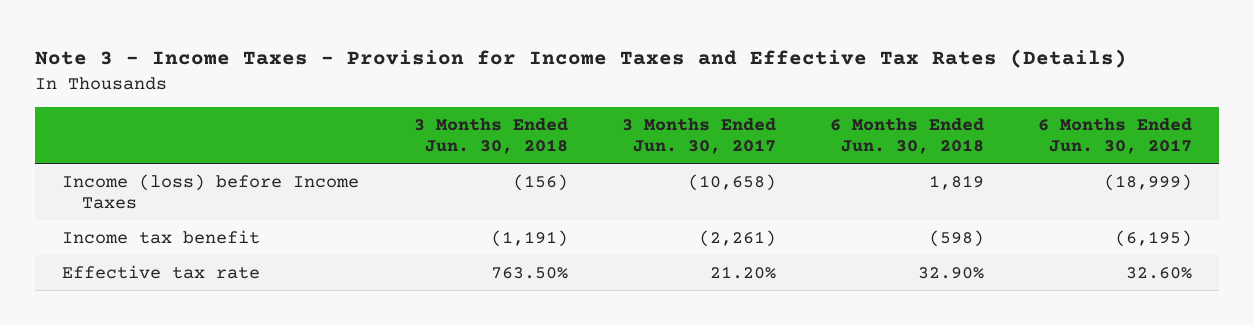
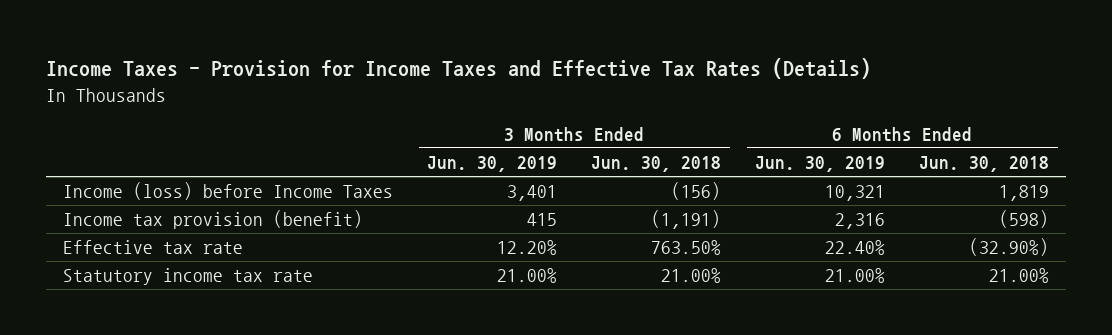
- Note 3 - Income Taxes - Provision for Income Taxes and Effective Tax Rates (Details)
+ Income Taxes - Provision for Income Taxes and Effective Tax Rates (Details)
- | 3 Months Ended Jun. 30, 2018 | 3 Months Ended Jun. 30, 2017 | 6 Months Ended Jun. 30, 2018 | 6 Months Ended Jun. 30, 2017
+ | 3 Months Ended Jun. 30, 2019 | 3 Months Ended Jun. 30, 2018 | 6 Months Ended Jun. 30, 2019 | 6 Months Ended Jun. 30, 2018
- Income tax benefit | (1,191) | (2,261) | (598) | (6,195)
- Effective tax rate | 763.50% | 21.20% | 32.90% | 32.60%
+ Income tax provision (benefit) | 415 | (1,191) | 2,316 | (598)
+ Effective tax rate | 12.20% | 763.50% | 22.40% | (32.90%)
+ Statutory income tax rate | 21.00% | 21.00% | 21.00% | 21.00%

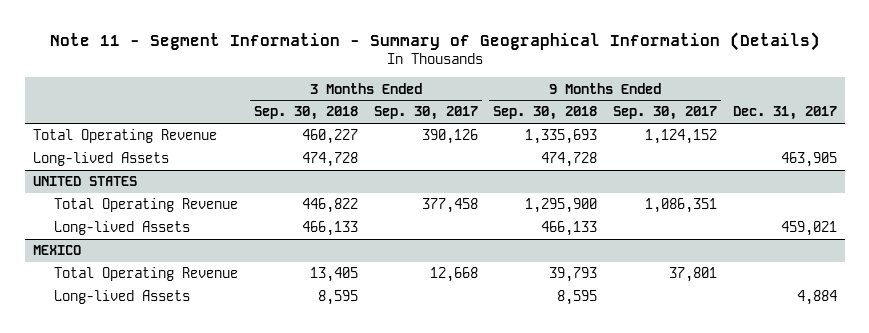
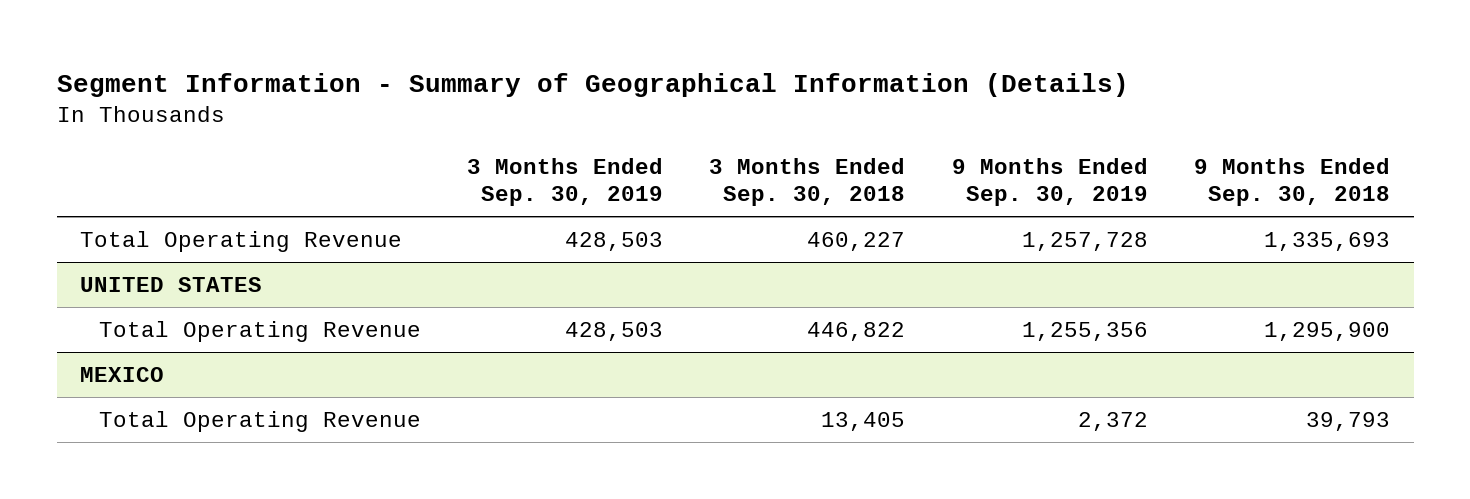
- Note 11 - Segment Information - Summary of Geographical Information (Details)
+ Segment Information - Summary of Geographical Information (Details)
- | 3 Months Ended Sep. 30, 2018 | 3 Months Ended Sep. 30, 2017 | 9 Months Ended Sep. 30, 2018 | 9 Months Ended Sep. 30, 2017 | Dec. 31, 2017
+ | 3 Months Ended Sep. 30, 2019 | 3 Months Ended Sep. 30, 2018 | 9 Months Ended Sep. 30, 2019 | 9 Months Ended Sep. 30, 2018
- Long-lived Assets | 474,728 | | 474,728 | | 463,905
@ UNITED STATES
- Long-lived Assets | 466,133 | | 466,133 | | 459,021
@ MEXICO
- Long-lived Assets | 8,595 | | 8,595 | | 4,884

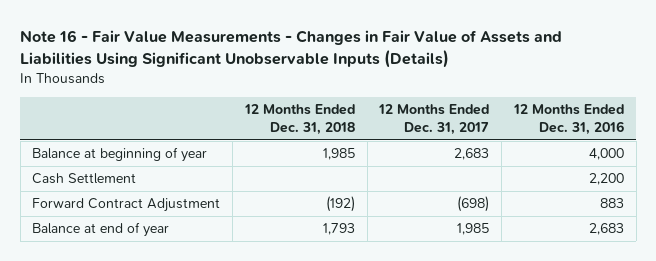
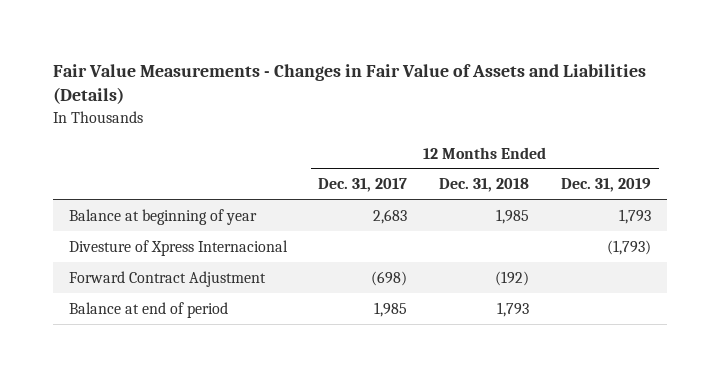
- Note 16 - Fair Value Measurements - Changes in Fair Value of Assets and Liabilities Using Significant Unobservable Inputs (Details)
+ Fair Value Measurements - Changes in Fair Value of Assets and Liabilities (Details)
- | 12 Months Ended Dec. 31, 2018 | 12 Months Ended Dec. 31, 2017 | 12 Months Ended Dec. 31, 2016
+ | 12 Months Ended Dec. 31, 2017 | 12 Months Ended Dec. 31, 2018 | 12 Months Ended Dec. 31, 2019
- Cash Settlement | | | 2,200
+ Divesture of Xpress Internacional | | | (1,793)
- Balance at end of year | 1,793 | 1,985 | 2,683
+ Balance at end of period | 1,985 | 1,793 |

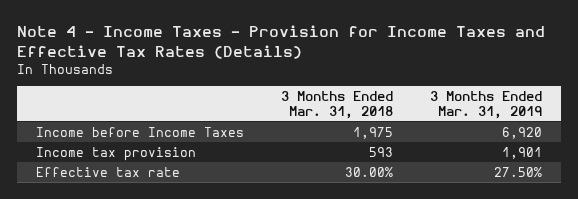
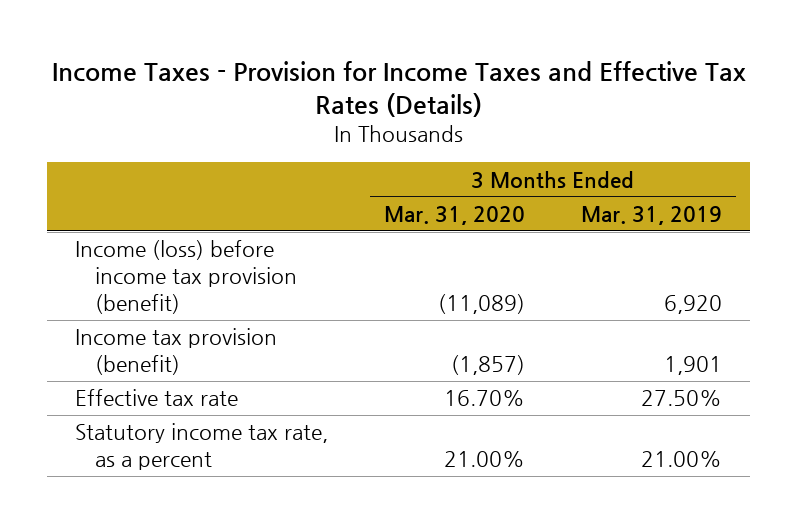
- Note 4 - Income Taxes - Provision for Income Taxes and Effective Tax Rates (Details)
+ Income Taxes - Provision for Income Taxes and Effective Tax Rates (Details)
- | 3 Months Ended Mar. 31, 2018 | 3 Months Ended Mar. 31, 2019
+ | 3 Months Ended Mar. 31, 2020 | 3 Months Ended Mar. 31, 2019
- Income before Income Taxes | 1,975 | 6,920
- Income tax provision | 593 | 1,901
+ Income (loss) before income tax provision (benefit) | (11,089) | 6,920
+ Income tax provision (benefit) | (1,857) | 1,901
+ Statutory income tax rate, as a percent | 21.00% | 21.00%

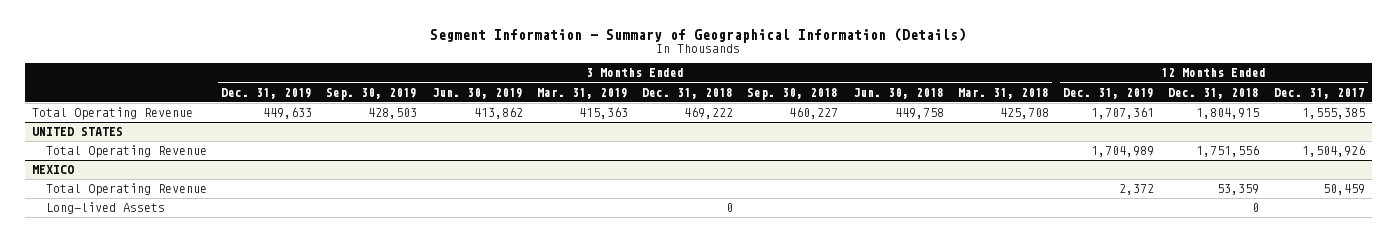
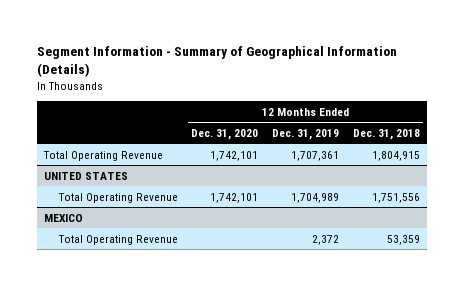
- | 3 Months Ended Dec. 31, 2019 | 3 Months Ended Sep. 30, 2019 | 3 Months Ended Jun. 30, 2019 | 3 Months Ended Mar. 31, 2019 | 3 Months Ended Dec. 31, 2018 | 3 Months Ended Sep. 30, 2018 | 3 Months Ended Jun. 30, 2018 | 3 Months Ended Mar. 31, 2018 | 12 Months Ended Dec. 31, 2019 | 12 Months Ended Dec. 31, 2018 | 12 Months Ended Dec. 31, 2017
+ | 12 Months Ended Dec. 31, 2020 | 12 Months Ended Dec. 31, 2019 | 12 Months Ended Dec. 31, 2018
@ MEXICO
- Long-lived Assets | | | | | 0 | | | | | 0 |

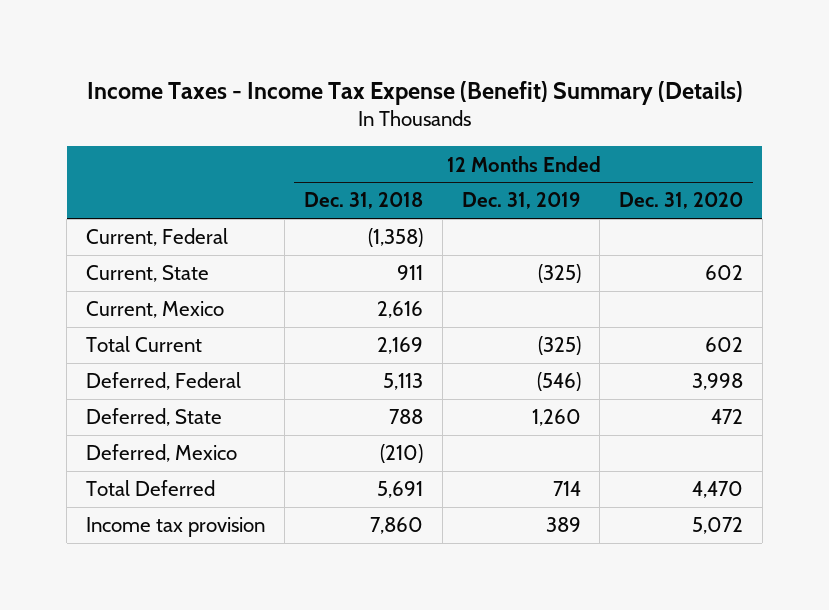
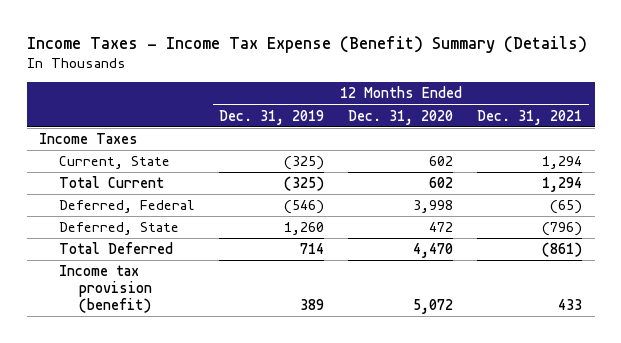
- | 12 Months Ended Dec. 31, 2018 | 12 Months Ended Dec. 31, 2019 | 12 Months Ended Dec. 31, 2020
+ | 12 Months Ended Dec. 31, 2019 | 12 Months Ended Dec. 31, 2020 | 12 Months Ended Dec. 31, 2021
- Current, Federal | (1,358) | |
+ Income Taxes
- Current, Mexico | 2,616 | |
- Deferred, Mexico | (210) | |
- Income tax provision | 7,860 | 389 | 5,072
+ Income tax provision (benefit) | 389 | 5,072 | 433

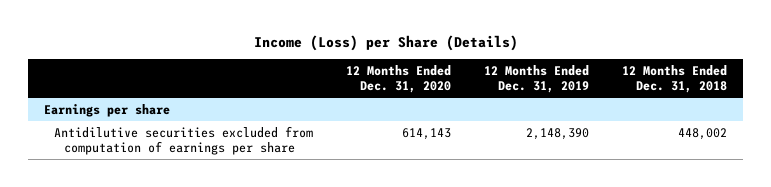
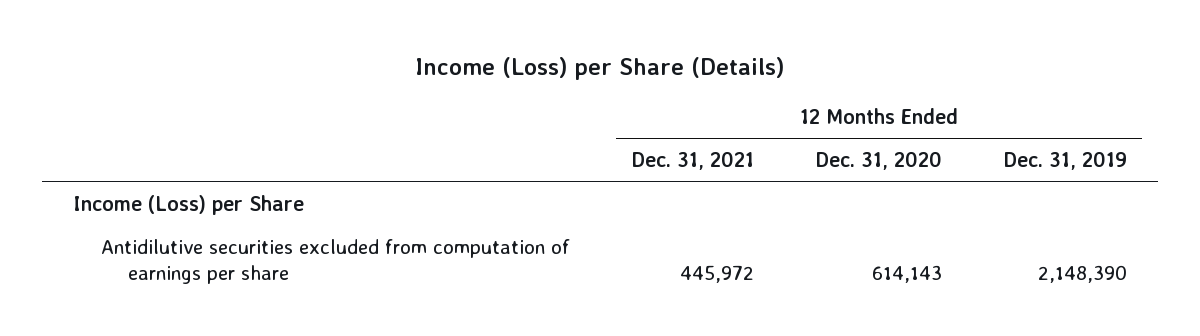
- | 12 Months Ended Dec. 31, 2020 | 12 Months Ended Dec. 31, 2019 | 12 Months Ended Dec. 31, 2018
+ | 12 Months Ended Dec. 31, 2021 | 12 Months Ended Dec. 31, 2020 | 12 Months Ended Dec. 31, 2019
- Earnings per share
+ Income (Loss) per Share

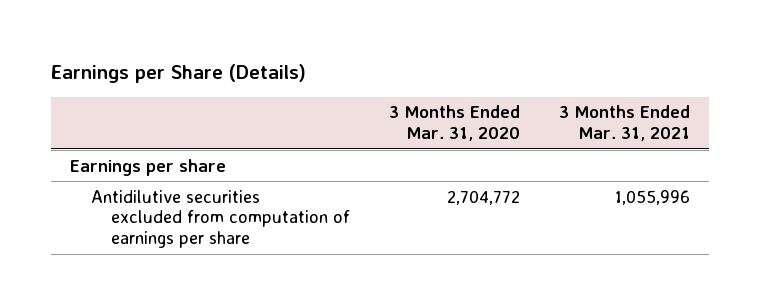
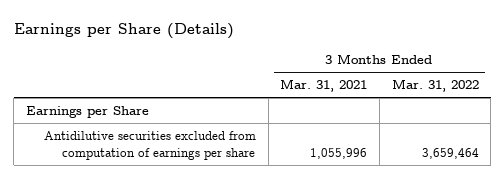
- | 3 Months Ended Mar. 31, 2020 | 3 Months Ended Mar. 31, 2021
+ | 3 Months Ended Mar. 31, 2021 | 3 Months Ended Mar. 31, 2022
- Earnings per share
+ Earnings per Share

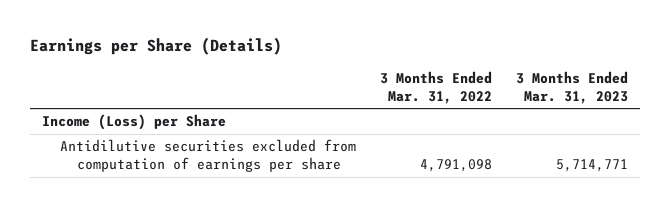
- | 3 Months Ended Mar. 31, 2021 | 3 Months Ended Mar. 31, 2022
+ | 3 Months Ended Mar. 31, 2022 | 3 Months Ended Mar. 31, 2023
- Earnings per Share
- Antidilutive securities excluded from computation of earnings per share | 1,055,996 | 3,659,464
+ Income (Loss) per Share
+ Antidilutive securities excluded from computation of earnings per share | 4,791,098 | 5,714,771

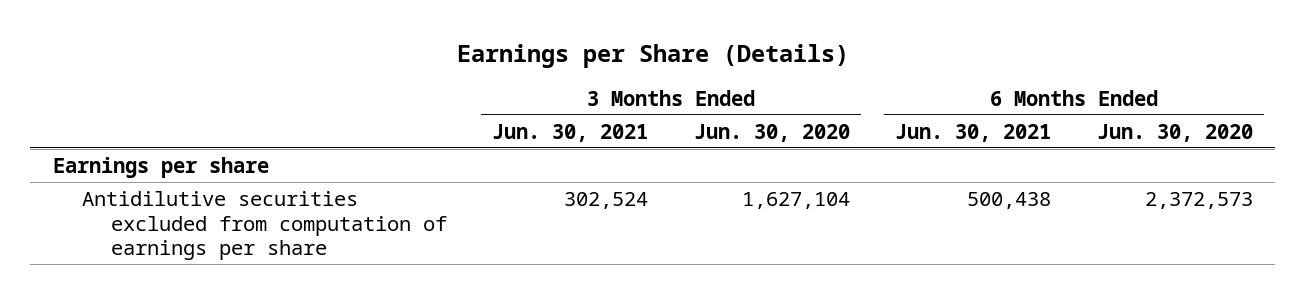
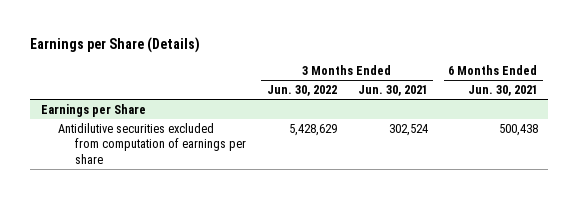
- | 3 Months Ended Jun. 30, 2021 | 3 Months Ended Jun. 30, 2020 | 6 Months Ended Jun. 30, 2021 | 6 Months Ended Jun. 30, 2020
+ | 3 Months Ended Jun. 30, 2022 | 3 Months Ended Jun. 30, 2021 | 6 Months Ended Jun. 30, 2021
- Earnings per share
+ Earnings per Share

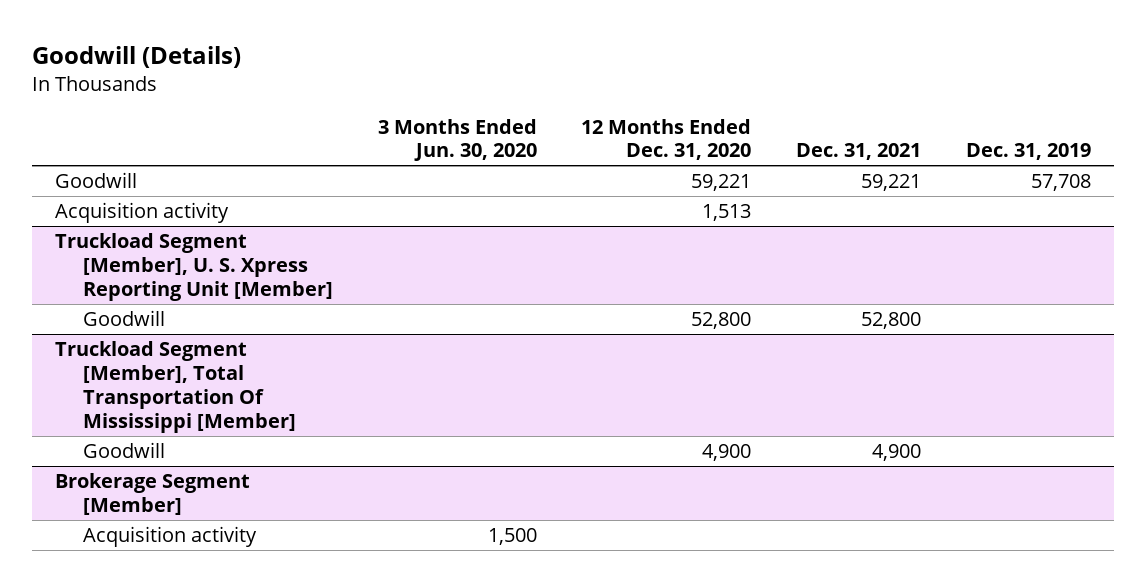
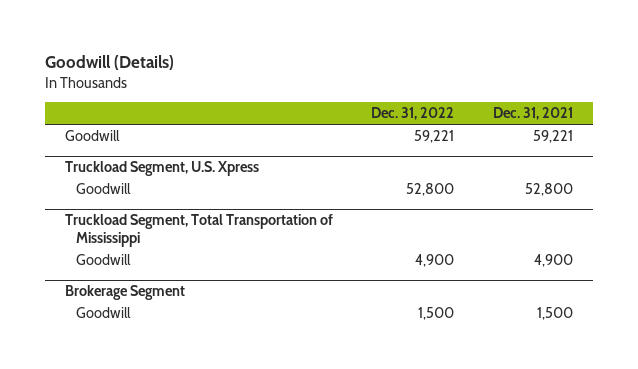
- | 3 Months Ended Jun. 30, 2020 | 12 Months Ended Dec. 31, 2020 | Dec. 31, 2021 | Dec. 31, 2019
+ | Dec. 31, 2022 | Dec. 31, 2021
- Acquisition activity | | 1,513 | |
- Truckload Segment [Member], U. S. Xpress Reporting Unit [Member]
+ Truckload Segment, U.S. Xpress
- Truckload Segment [Member], Total Transportation Of Mississippi [Member]
+ Truckload Segment, Total Transportation of Mississippi
- Brokerage Segment [Member]
- Acquisition activity | 1,500 | | |
+ Brokerage Segment
+ Goodwill | 1,500 | 1,500

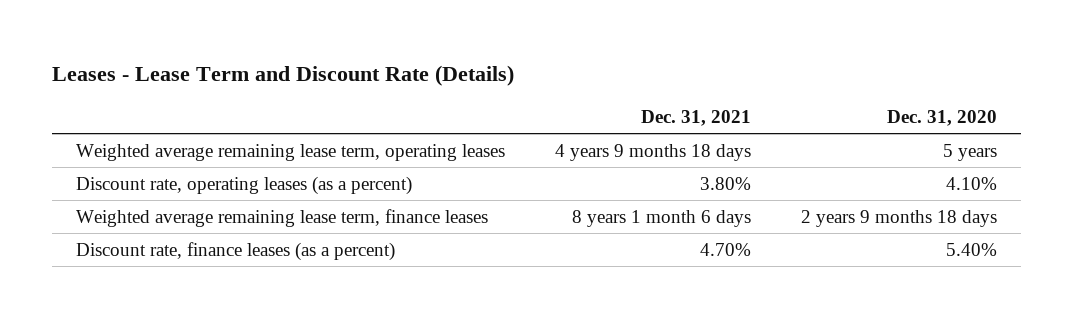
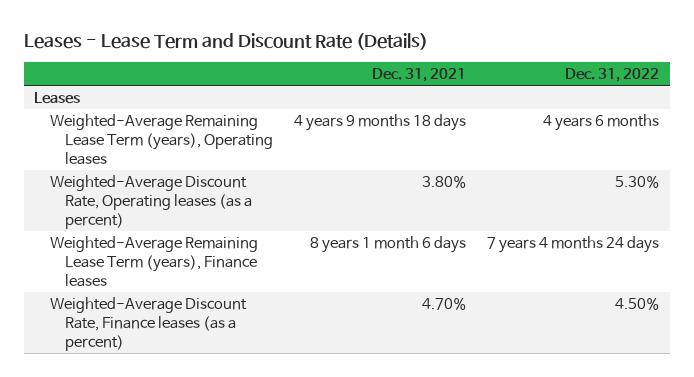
- | Dec. 31, 2021 | Dec. 31, 2020
+ | Dec. 31, 2021 | Dec. 31, 2022
- Weighted average remaining lease term, operating leases | 4 years 9 months 18 days | 5 years
- Discount rate, operating leases (as a percent) | 3.80% | 4.10%
- Weighted average remaining lease term, finance leases | 8 years 1 month 6 days | 2 years 9 months 18 days
- Discount rate, finance leases (as a percent) | 4.70% | 5.40%
+ Leases
+ Weighted-Average Remaining Lease Term (years), Operating leases | 4 years 9 months 18 days | 4 years 6 months
+ Weighted-Average Discount Rate, Operating leases (as a percent) | 3.80% | 5.30%
+ Weighted-Average Remaining Lease Term (years), Finance leases | 8 years 1 month 6 days | 7 years 4 months 24 days
+ Weighted-Average Discount Rate, Finance leases (as a percent) | 4.70% | 4.50%

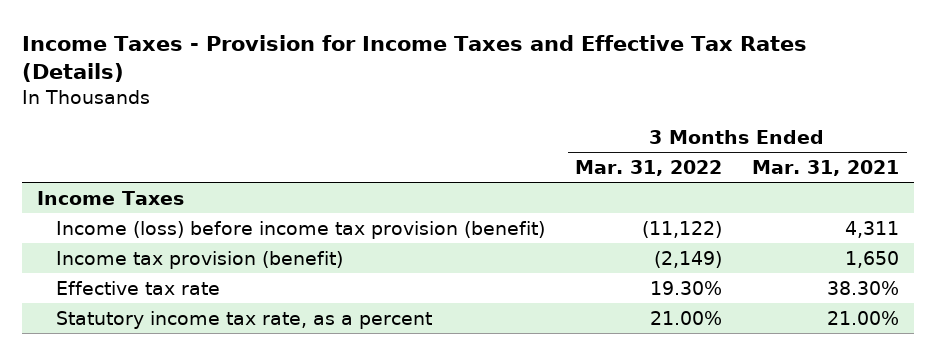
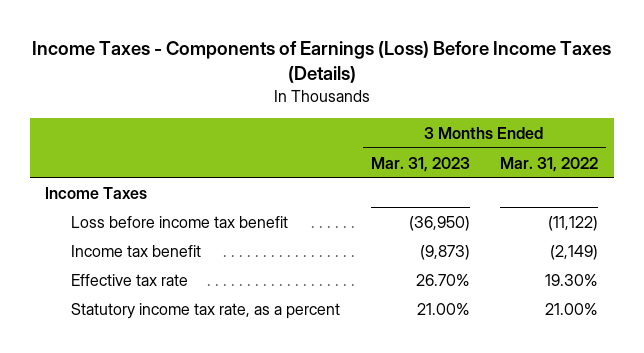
- Income Taxes - Provision for Income Taxes and Effective Tax Rates (Details)
+ Income Taxes - Components of Earnings (Loss) Before Income Taxes (Details)
- | 3 Months Ended Mar. 31, 2022 | 3 Months Ended Mar. 31, 2021
+ | 3 Months Ended Mar. 31, 2023 | 3 Months Ended Mar. 31, 2022
- Income (loss) before income tax provision (benefit) | (11,122) | 4,311
- Income tax provision (benefit) | (2,149) | 1,650
+ Loss before income tax benefit | (36,950) | (11,122)
+ Income tax benefit | (9,873) | (2,149)

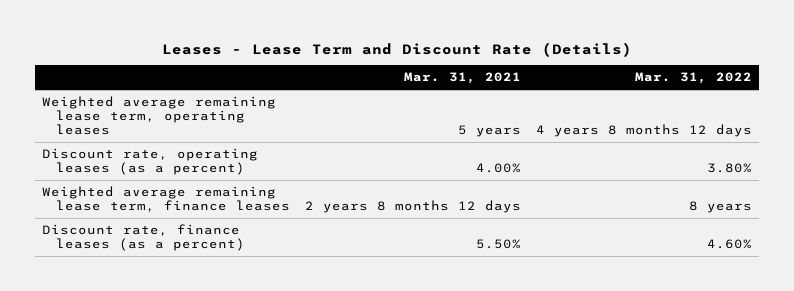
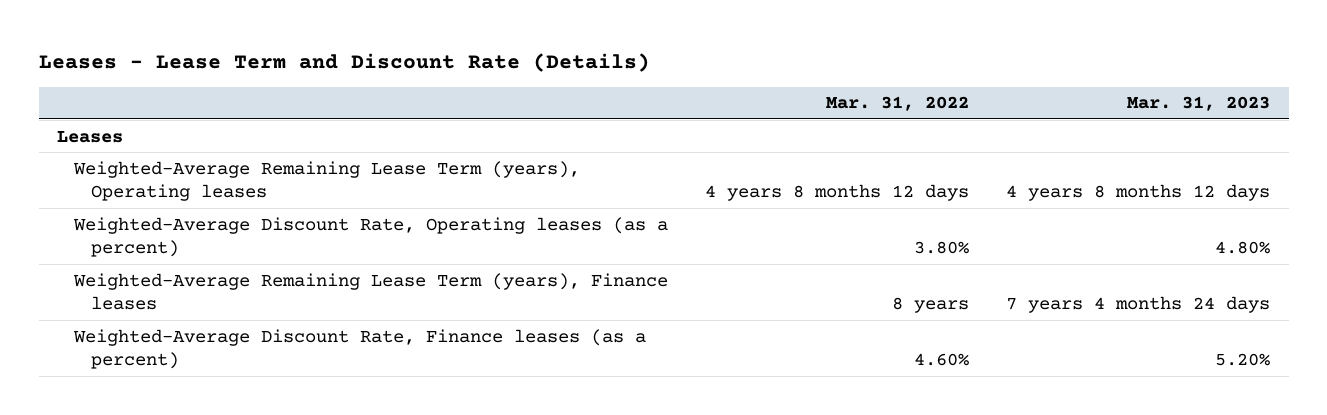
- | Mar. 31, 2021 | Mar. 31, 2022
+ | Mar. 31, 2022 | Mar. 31, 2023
- Weighted average remaining lease term, operating leases | 5 years | 4 years 8 months 12 days
- Discount rate, operating leases (as a percent) | 4.00% | 3.80%
- Weighted average remaining lease term, finance leases | 2 years 8 months 12 days | 8 years
- Discount rate, finance leases (as a percent) | 5.50% | 4.60%
+ Leases
+ Weighted-Average Remaining Lease Term (years), Operating leases | 4 years 8 months 12 days | 4 years 8 months 12 days
+ Weighted-Average Discount Rate, Operating leases (as a percent) | 3.80% | 4.80%
+ Weighted-Average Remaining Lease Term (years), Finance leases | 8 years | 7 years 4 months 24 days
+ Weighted-Average Discount Rate, Finance leases (as a percent) | 4.60% | 5.20%

